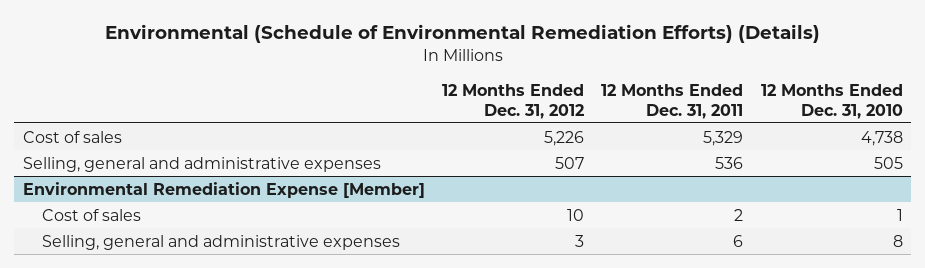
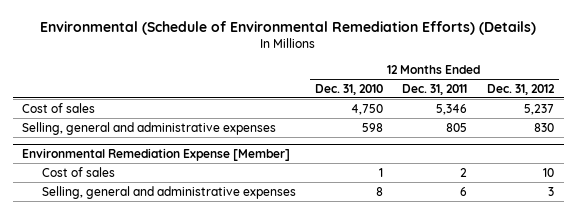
- | 12 Months Ended Dec. 31, 2012 | 12 Months Ended Dec. 31, 2011 | 12 Months Ended Dec. 31, 2010
+ | 12 Months Ended Dec. 31, 2010 | 12 Months Ended Dec. 31, 2011 | 12 Months Ended Dec. 31, 2012
- Cost of sales | 5,226 | 5,329 | 4,738
- Selling, general and administrative expenses | 507 | 536 | 505
+ Cost of sales | 4,750 | 5,346 | 5,237
+ Selling, general and administrative expenses | 598 | 805 | 830

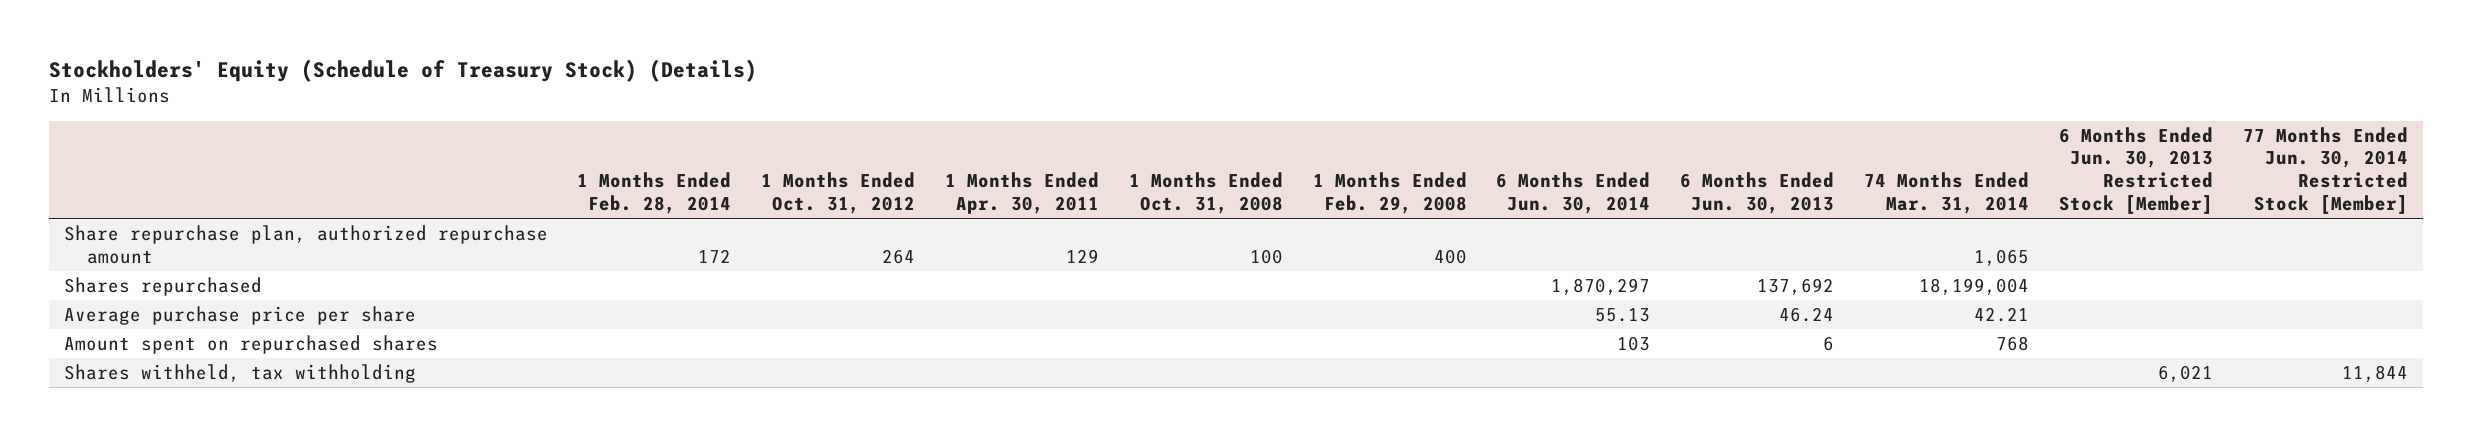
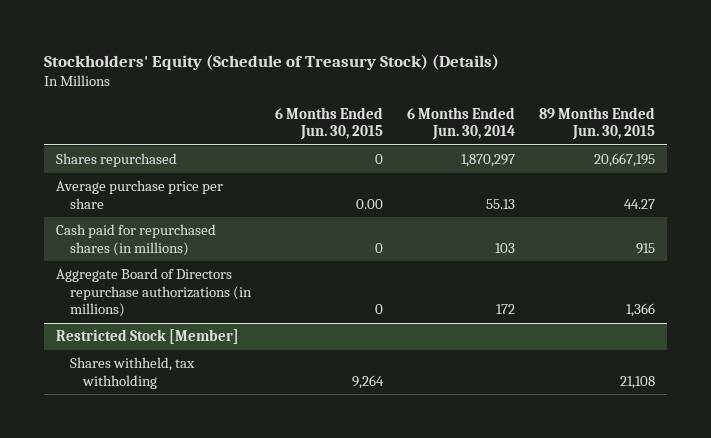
- | 1 Months Ended Feb. 28, 2014 | 1 Months Ended Oct. 31, 2012 | 1 Months Ended Apr. 30, 2011 | 1 Months Ended Oct. 31, 2008 | 1 Months Ended Feb. 29, 2008 | 6 Months Ended Jun. 30, 2014 | 6 Months Ended Jun. 30, 2013 | 74 Months Ended Mar. 31, 2014 | 6 Months Ended Jun. 30, 2013 Restricted Stock [Member] | 77 Months Ended Jun. 30, 2014 Restricted Stock [Member]
+ | 6 Months Ended Jun. 30, 2015 | 6 Months Ended Jun. 30, 2014 | 89 Months Ended Jun. 30, 2015
- Share repurchase plan, authorized repurchase amount | 172 | 264 | 129 | 100 | 400 | | | 1,065 | |
- Amount spent on repurchased shares | | | | | | 103 | 6 | 768 | |
+ Cash paid for repurchased shares (in millions) | 0 | 103 | 915
+ Aggregate Board of Directors repurchase authorizations (in millions) | 0 | 172 | 1,366
+ Restricted Stock [Member]

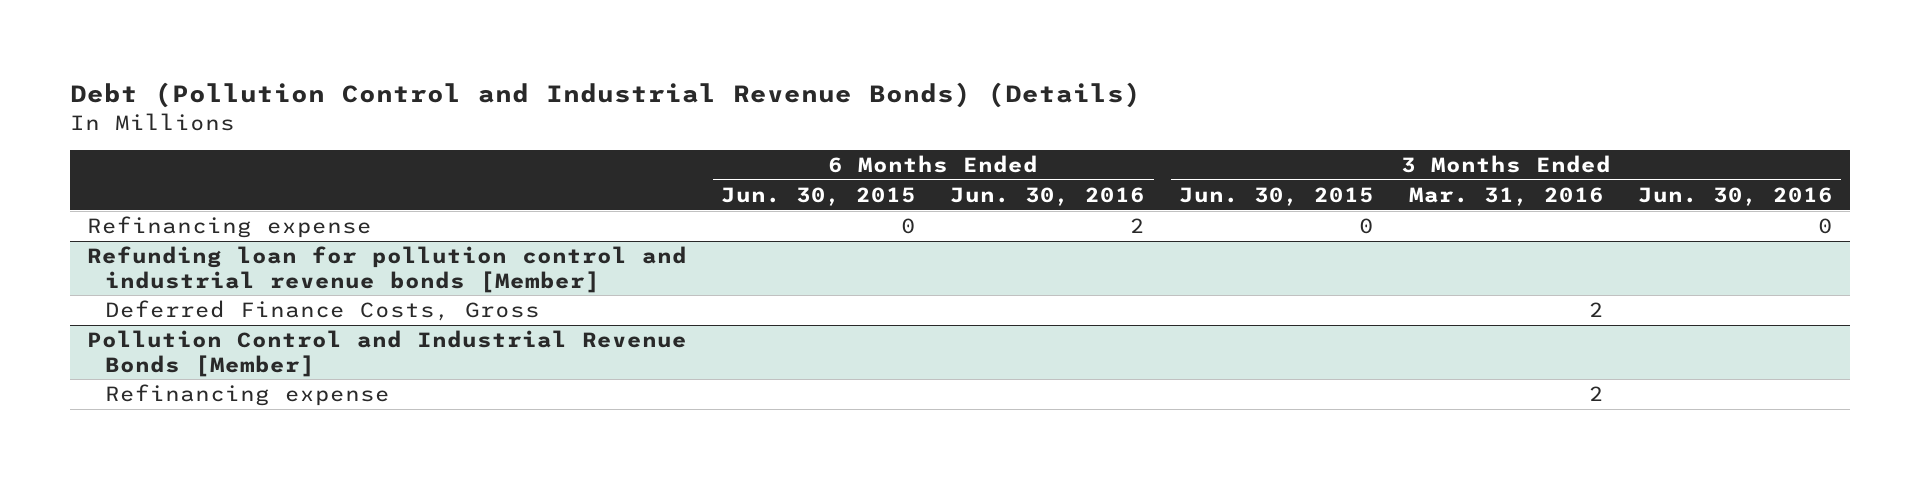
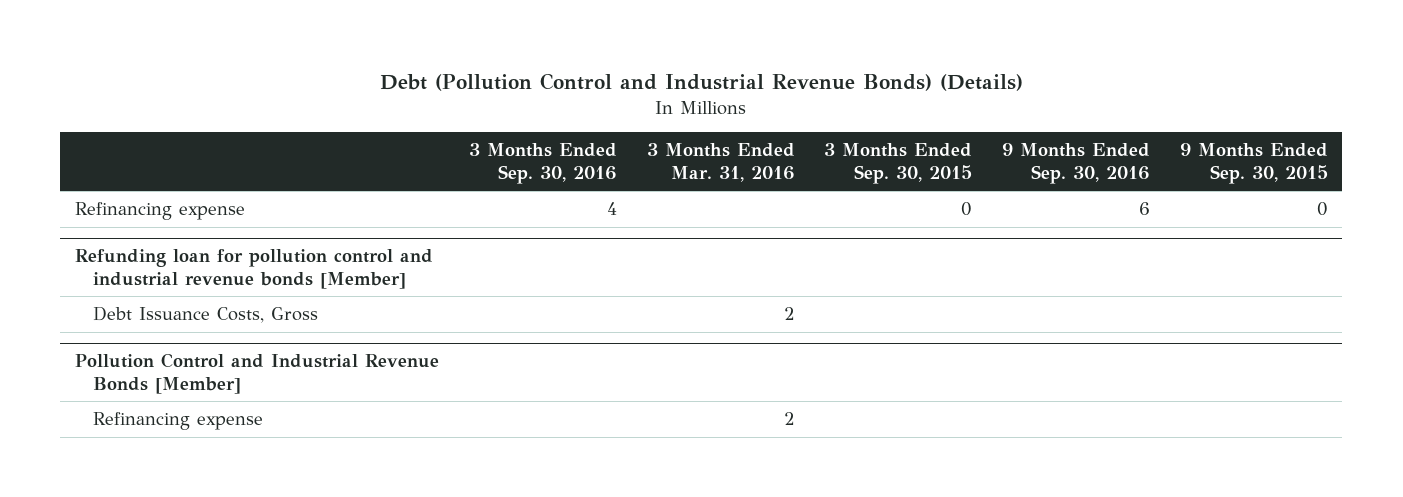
- | 6 Months Ended Jun. 30, 2015 | 6 Months Ended Jun. 30, 2016 | 3 Months Ended Jun. 30, 2015 | 3 Months Ended Mar. 31, 2016 | 3 Months Ended Jun. 30, 2016
+ | 3 Months Ended Sep. 30, 2016 | 3 Months Ended Mar. 31, 2016 | 3 Months Ended Sep. 30, 2015 | 9 Months Ended Sep. 30, 2016 | 9 Months Ended Sep. 30, 2015
@ Refunding loan for pollution control and industrial revenue bonds [Member]
- Deferred Finance Costs, Gross | | | | 2 |
+ Debt Issuance Costs, Gross | | 2 | | |

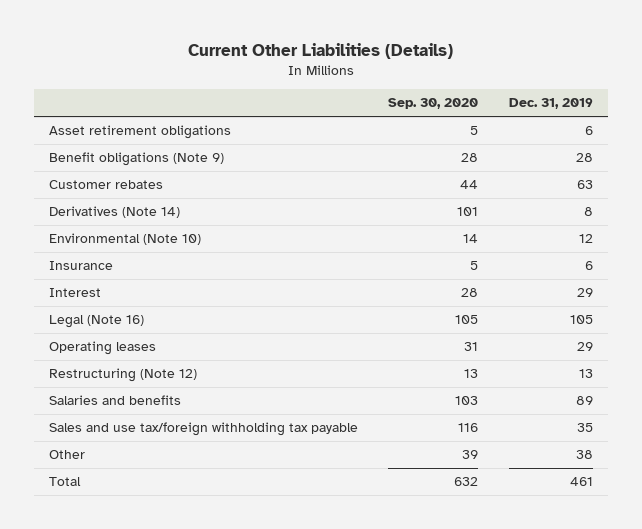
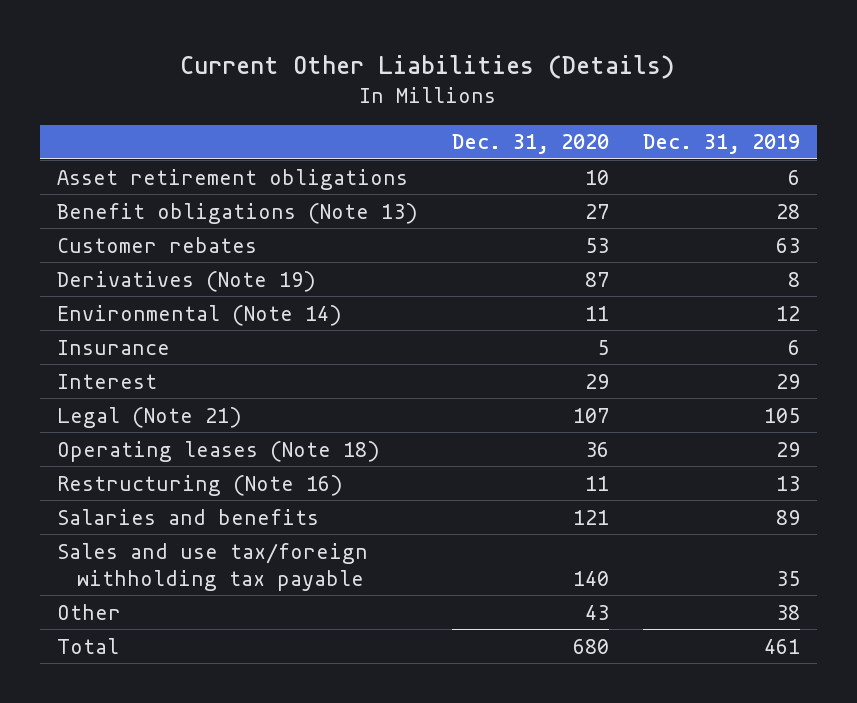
- | Sep. 30, 2020 | Dec. 31, 2019
+ | Dec. 31, 2020 | Dec. 31, 2019
- Benefit obligations (Note 9) | 28 | 28
+ Benefit obligations (Note 13) | 27 | 28
- Derivatives (Note 14) | 101 | 8
- Environmental (Note 10) | 14 | 12
+ Derivatives (Note 19) | 87 | 8
+ Environmental (Note 14) | 11 | 12
- Legal (Note 16) | 105 | 105
- Operating leases | 31 | 29
- Restructuring (Note 12) | 13 | 13
+ Legal (Note 21) | 107 | 105
+ Operating leases (Note 18) | 36 | 29
+ Restructuring (Note 16) | 11 | 13

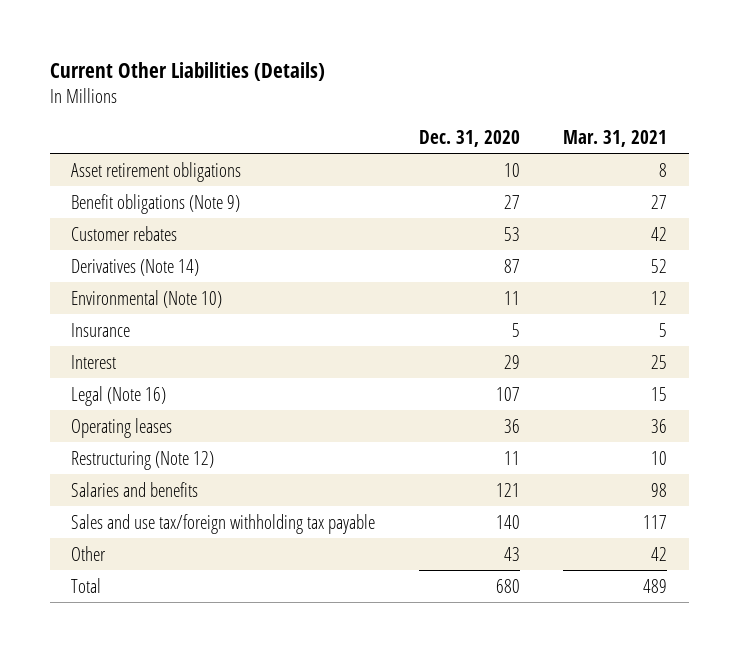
- | Dec. 31, 2020 | Dec. 31, 2019
+ | Dec. 31, 2020 | Mar. 31, 2021
- Benefit obligations (Note 13) | 27 | 28
+ Benefit obligations (Note 9) | 27 | 27
- Derivatives (Note 19) | 87 | 8
- Environmental (Note 14) | 11 | 12
+ Derivatives (Note 14) | 87 | 52
+ Environmental (Note 10) | 11 | 12
- Legal (Note 21) | 107 | 105
- Operating leases (Note 18) | 36 | 29
- Restructuring (Note 16) | 11 | 13
+ Legal (Note 16) | 107 | 15
+ Operating leases | 36 | 36
+ Restructuring (Note 12) | 11 | 10

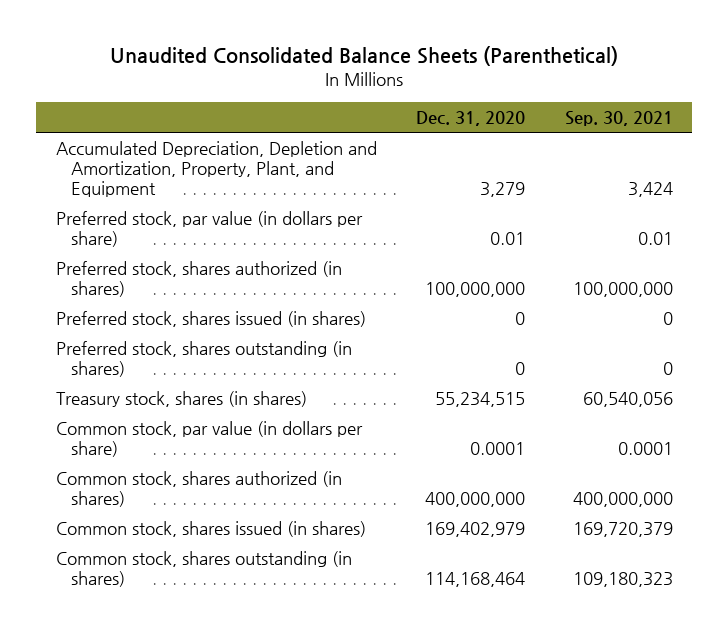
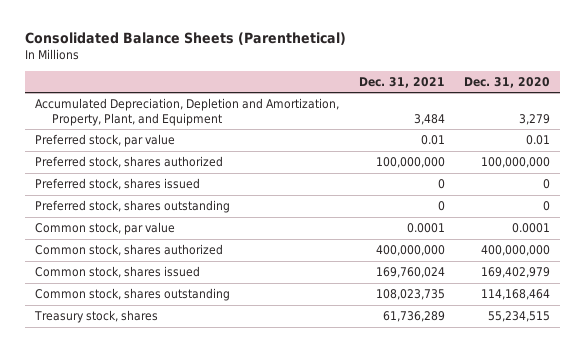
- Unaudited Consolidated Balance Sheets (Parenthetical)
+ Consolidated Balance Sheets (Parenthetical)
- | Dec. 31, 2020 | Sep. 30, 2021
+ | Dec. 31, 2021 | Dec. 31, 2020
- Preferred stock, par value (in dollars per share) | 0.01 | 0.01
- Preferred stock, shares authorized (in shares) | 100,000,000 | 100,000,000
- Preferred stock, shares issued (in shares) | 0 | 0
- Preferred stock, shares outstanding (in shares) | 0 | 0
- Treasury stock, shares (in shares) | 55,234,515 | 60,540,056
- Common stock, par value (in dollars per share) | 0.0001 | 0.0001
- Common stock, shares authorized (in shares) | 400,000,000 | 400,000,000
- Common stock, shares issued (in shares) | 169,402,979 | 169,720,379
- Common stock, shares outstanding (in shares) | 114,168,464 | 109,180,323
+ Preferred stock, par value | 0.01 | 0.01
+ Preferred stock, shares authorized | 100,000,000 | 100,000,000
+ Preferred stock, shares issued | 0 | 0
+ Preferred stock, shares outstanding | 0 | 0
+ Common stock, par value | 0.0001 | 0.0001
+ Common stock, shares authorized | 400,000,000 | 400,000,000
+ Common stock, shares issued | 169,760,024 | 169,402,979
+ Common stock, shares outstanding | 108,023,735 | 114,168,464
+ Treasury stock, shares | 61,736,289 | 55,234,515

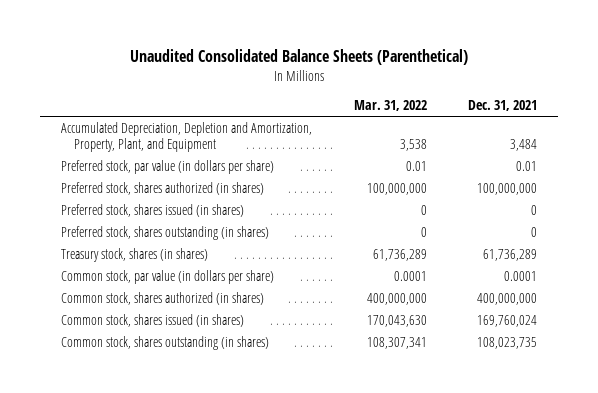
- Consolidated Balance Sheets (Parenthetical)
+ Unaudited Consolidated Balance Sheets (Parenthetical)
- | Dec. 31, 2021 | Dec. 31, 2020
+ | Mar. 31, 2022 | Dec. 31, 2021
- Preferred stock, par value | 0.01 | 0.01
- Preferred stock, shares authorized | 100,000,000 | 100,000,000
- Preferred stock, shares issued | 0 | 0
- Preferred stock, shares outstanding | 0 | 0
- Common stock, par value | 0.0001 | 0.0001
- Common stock, shares authorized | 400,000,000 | 400,000,000
- Common stock, shares issued | 169,760,024 | 169,402,979
- Common stock, shares outstanding | 108,023,735 | 114,168,464
- Treasury stock, shares | 61,736,289 | 55,234,515
+ Preferred stock, par value (in dollars per share) | 0.01 | 0.01
+ Preferred stock, shares authorized (in shares) | 100,000,000 | 100,000,000
+ Preferred stock, shares issued (in shares) | 0 | 0
+ Preferred stock, shares outstanding (in shares) | 0 | 0
+ Treasury stock, shares (in shares) | 61,736,289 | 61,736,289
+ Common stock, par value (in dollars per share) | 0.0001 | 0.0001
+ Common stock, shares authorized (in shares) | 400,000,000 | 400,000,000
+ Common stock, shares issued (in shares) | 170,043,630 | 169,760,024
+ Common stock, shares outstanding (in shares) | 108,307,341 | 108,023,735

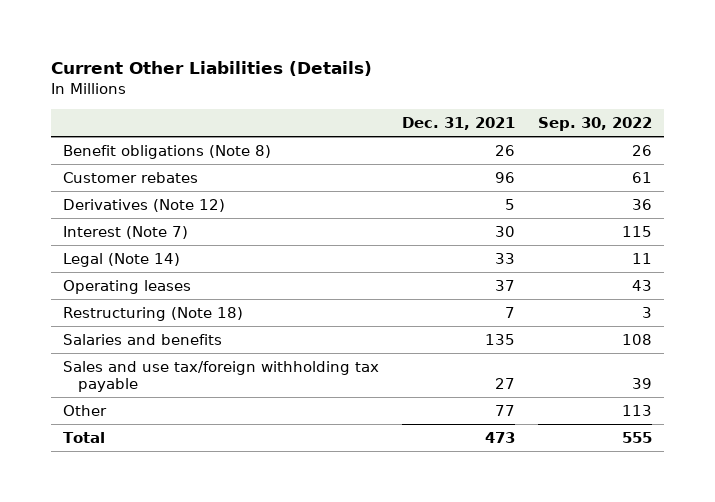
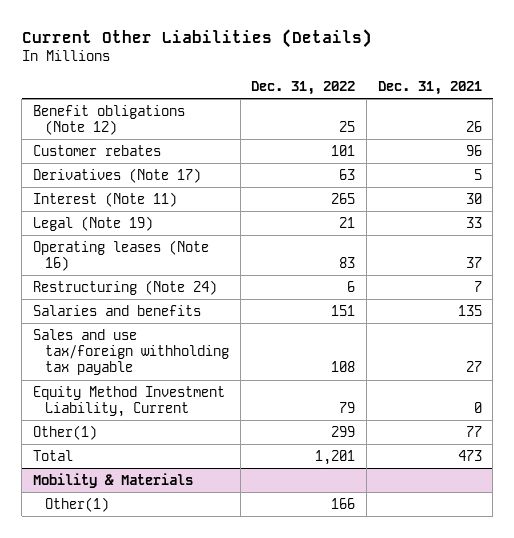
- | Dec. 31, 2021 | Sep. 30, 2022
+ | Dec. 31, 2022 | Dec. 31, 2021
- Benefit obligations (Note 8) | 26 | 26
+ Benefit obligations (Note 12) | 25 | 26
- Derivatives (Note 12) | 5 | 36
- Interest (Note 7) | 30 | 115
- Legal (Note 14) | 33 | 11
- Operating leases | 37 | 43
- Restructuring (Note 18) | 7 | 3
+ Derivatives (Note 17) | 63 | 5
+ Interest (Note 11) | 265 | 30
+ Legal (Note 19) | 21 | 33
+ Operating leases (Note 16) | 83 | 37
+ Restructuring (Note 24) | 6 | 7
- Other | 77 | 113
+ Equity Method Investment Liability, Current | 79 | 0
+ Other(1) | 299 | 77
+ Mobility & Materials
+ Other(1) | 166 |

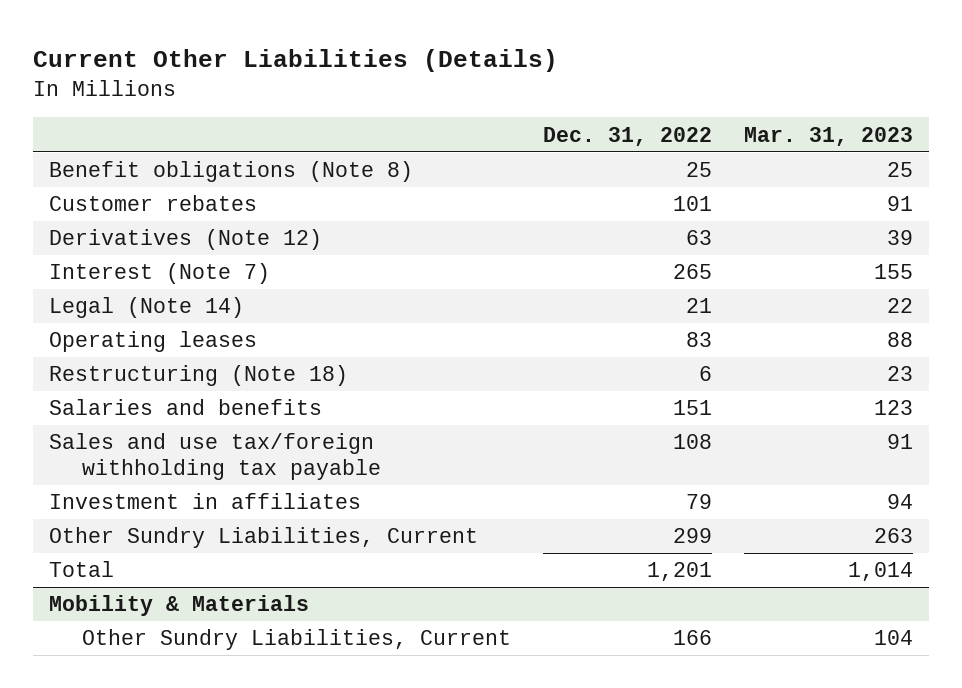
- | Dec. 31, 2022 | Dec. 31, 2021
+ | Dec. 31, 2022 | Mar. 31, 2023
- Benefit obligations (Note 12) | 25 | 26
+ Benefit obligations (Note 8) | 25 | 25
- Derivatives (Note 17) | 63 | 5
- Interest (Note 11) | 265 | 30
- Legal (Note 19) | 21 | 33
- Operating leases (Note 16) | 83 | 37
- Restructuring (Note 24) | 6 | 7
+ Derivatives (Note 12) | 63 | 39
+ Interest (Note 7) | 265 | 155
+ Legal (Note 14) | 21 | 22
+ Operating leases | 83 | 88
+ Restructuring (Note 18) | 6 | 23
- Equity Method Investment Liability, Current | 79 | 0
- Other(1) | 299 | 77
+ Investment in affiliates | 79 | 94
+ Other Sundry Liabilities, Current | 299 | 263
@ Mobility & Materials
- Other(1) | 166 |
+ Other Sundry Liabilities, Current | 166 | 104

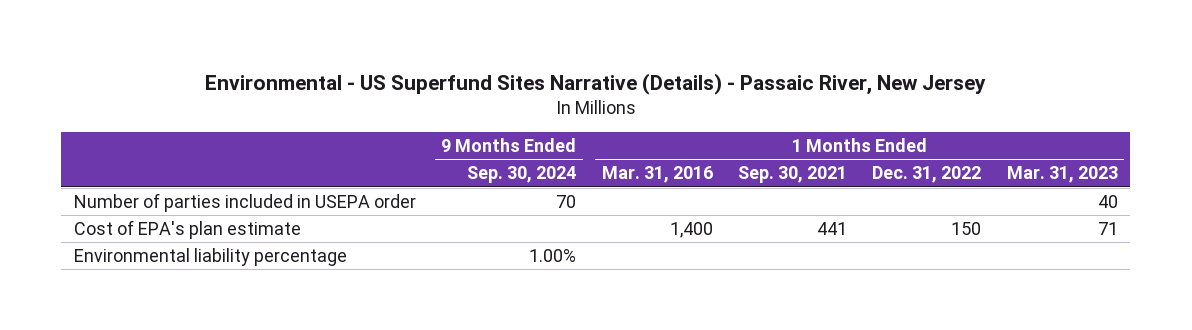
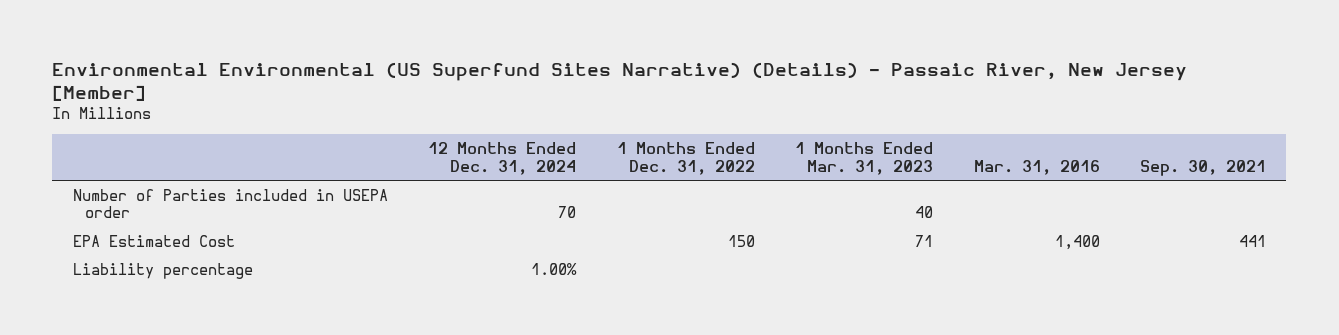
- Environmental - US Superfund Sites Narrative (Details) - Passaic River, New Jersey
+ Environmental Environmental (US Superfund Sites Narrative) (Details) - Passaic River, New Jersey [Member]
- | 9 Months Ended Sep. 30, 2024 | 1 Months Ended Mar. 31, 2016 | 1 Months Ended Sep. 30, 2021 | 1 Months Ended Dec. 31, 2022 | 1 Months Ended Mar. 31, 2023
+ | 12 Months Ended Dec. 31, 2024 | 1 Months Ended Dec. 31, 2022 | 1 Months Ended Mar. 31, 2023 | Mar. 31, 2016 | Sep. 30, 2021
- Number of parties included in USEPA order | 70 | | | | 40
- Cost of EPA's plan estimate | | 1,400 | 441 | 150 | 71
- Environmental liability percentage | 1.00% | | | |
+ Number of Parties included in USEPA order | 70 | | 40 | |
+ EPA Estimated Cost | | 150 | 71 | 1,400 | 441
+ Liability percentage | 1.00% | | | |

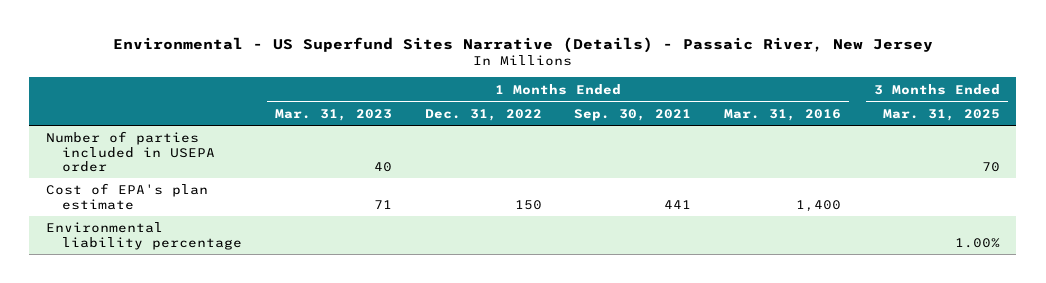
- Environmental Environmental (US Superfund Sites Narrative) (Details) - Passaic River, New Jersey [Member]
+ Environmental - US Superfund Sites Narrative (Details) - Passaic River, New Jersey
- | 12 Months Ended Dec. 31, 2024 | 1 Months Ended Dec. 31, 2022 | 1 Months Ended Mar. 31, 2023 | Mar. 31, 2016 | Sep. 30, 2021
+ | 1 Months Ended Mar. 31, 2023 | 1 Months Ended Dec. 31, 2022 | 1 Months Ended Sep. 30, 2021 | 1 Months Ended Mar. 31, 2016 | 3 Months Ended Mar. 31, 2025
- Number of Parties included in USEPA order | 70 | | 40 | |
- EPA Estimated Cost | | 150 | 71 | 1,400 | 441
- Liability percentage | 1.00% | | | |
+ Number of parties included in USEPA order | 40 | | | | 70
+ Cost of EPA's plan estimate | 71 | 150 | 441 | 1,400 |
+ Environmental liability percentage | | | | | 1.00%

